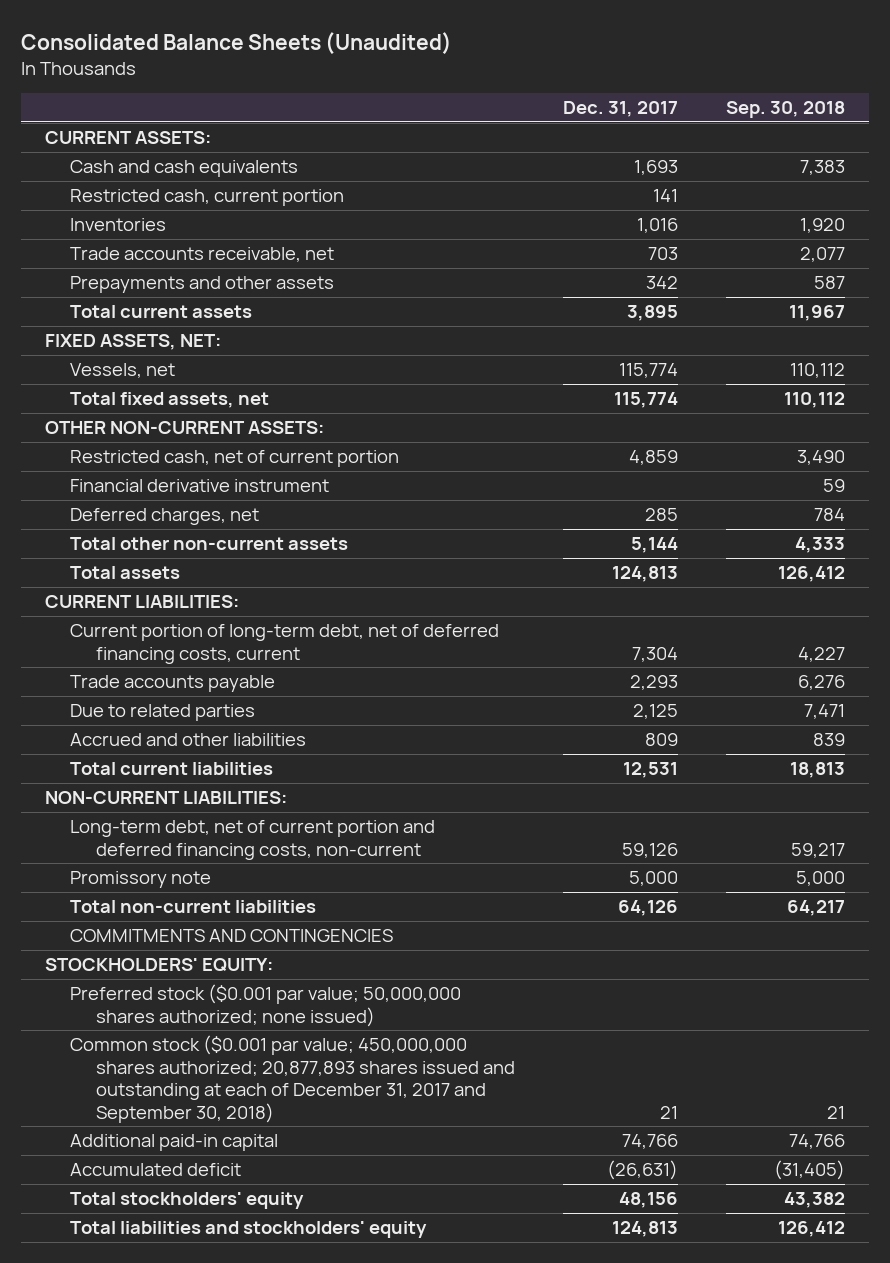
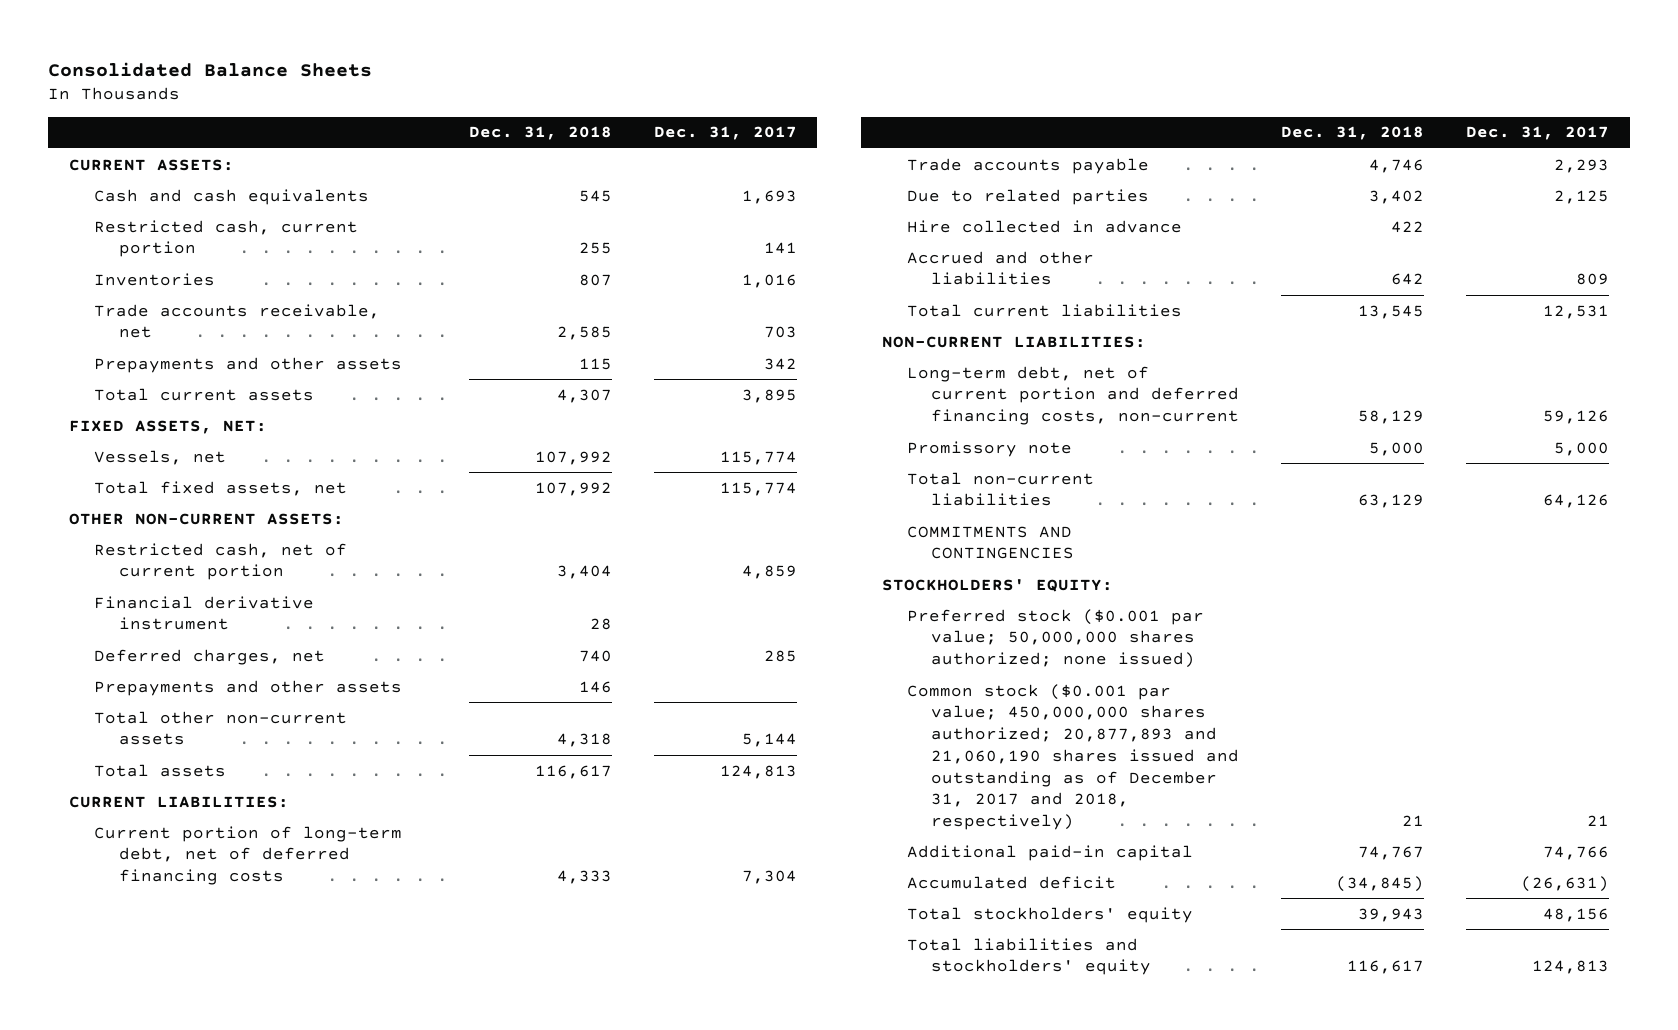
- Consolidated Balance Sheets (Unaudited)
+ Consolidated Balance Sheets
- | Dec. 31, 2017 | Sep. 30, 2018
+ | Dec. 31, 2018 | Dec. 31, 2017
+ Prepayments and other assets | 146 |
- Current portion of long-term debt, net of deferred financing costs, current | 7,304 | 4,227
+ Current portion of long-term debt, net of deferred financing costs | 4,333 | 7,304
+ Hire collected in advance | 422 |
- Common stock ($0.001 par value; 450,000,000 shares authorized; 20,877,893 shares issued and outstanding at each of December 31, 2017 and September 30, 2018) | 21 | 21
+ Common stock ($0.001 par value; 450,000,000 shares authorized; 20,877,893 and 21,060,190 shares issued and outstanding as of December 31, 2017 and 2018, respectively) | 21 | 21

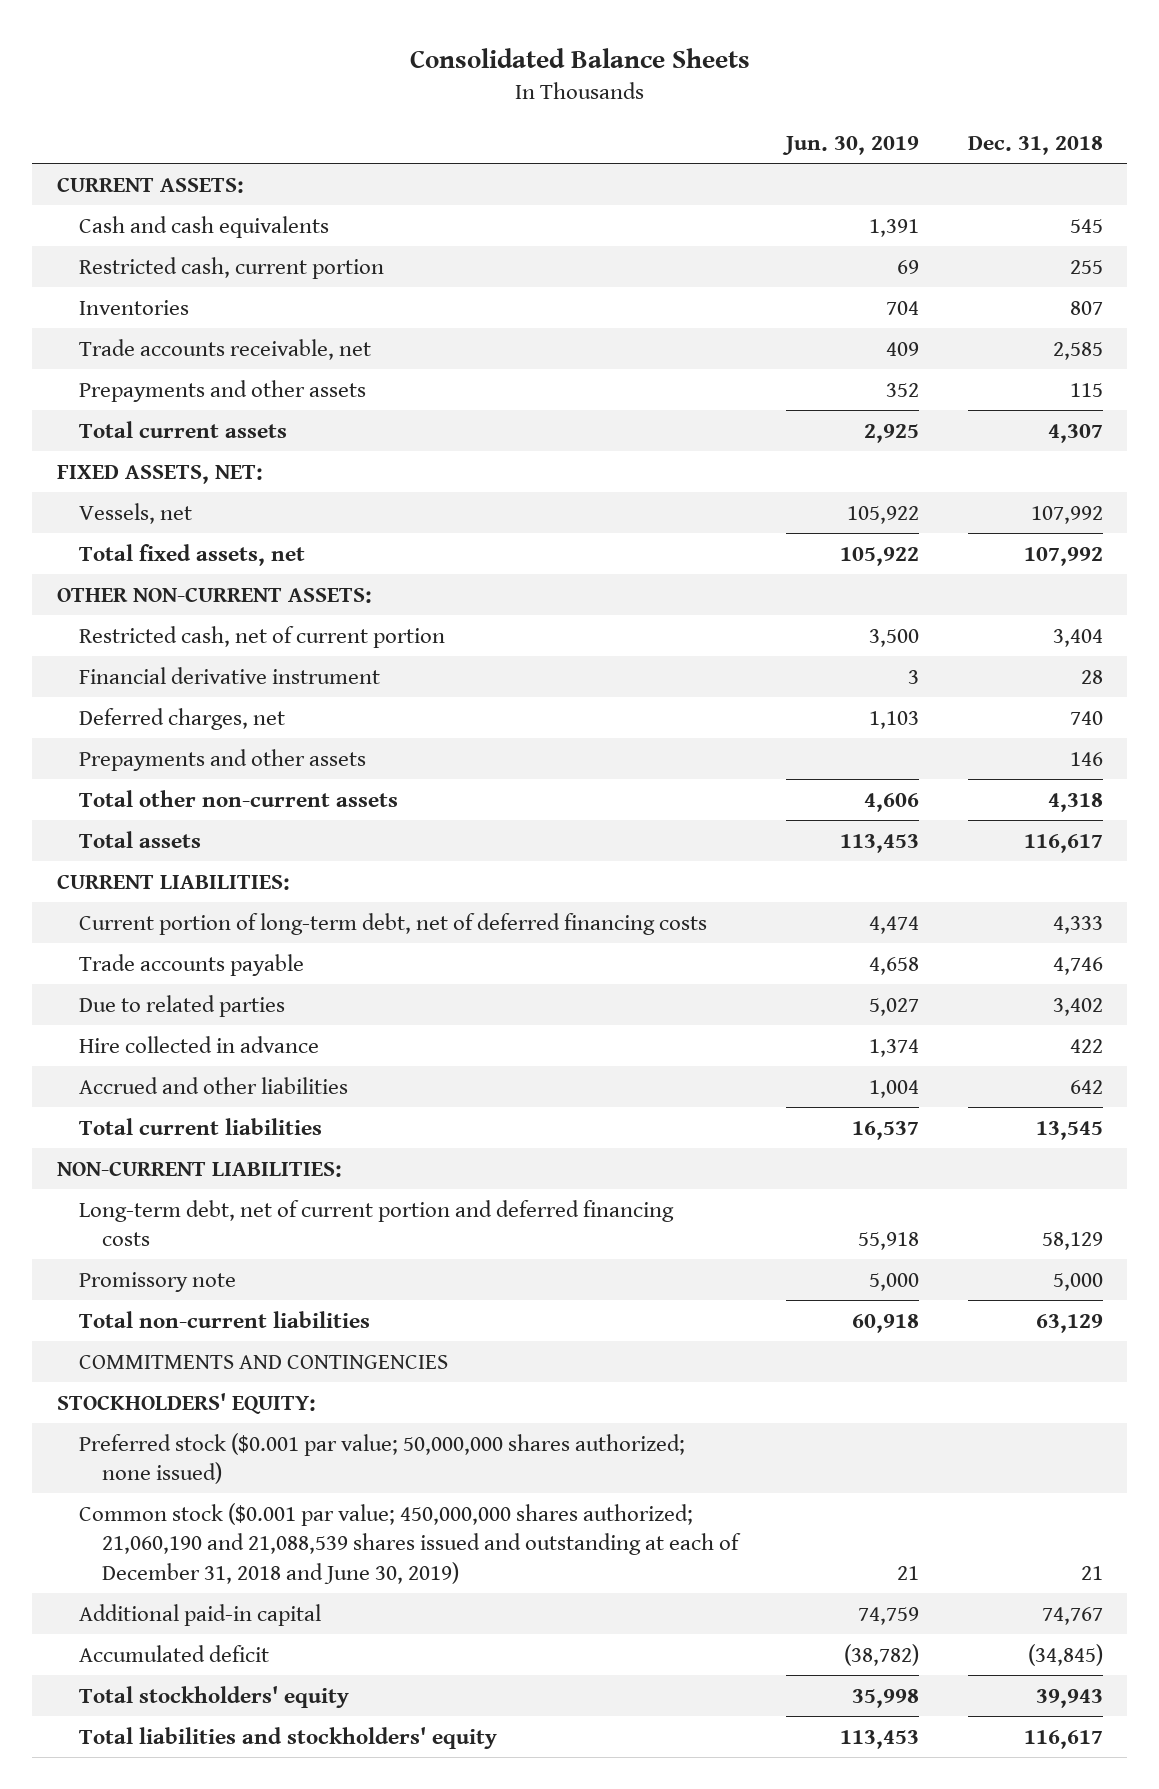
- | Dec. 31, 2018 | Dec. 31, 2017
+ | Jun. 30, 2019 | Dec. 31, 2018
- Long-term debt, net of current portion and deferred financing costs, non-current | 58,129 | 59,126
+ Long-term debt, net of current portion and deferred financing costs | 55,918 | 58,129
- Common stock ($0.001 par value; 450,000,000 shares authorized; 20,877,893 and 21,060,190 shares issued and outstanding as of December 31, 2017 and 2018, respectively) | 21 | 21
+ Common stock ($0.001 par value; 450,000,000 shares authorized; 21,060,190 and 21,088,539 shares issued and outstanding at each of December 31, 2018 and June 30, 2019) | 21 | 21

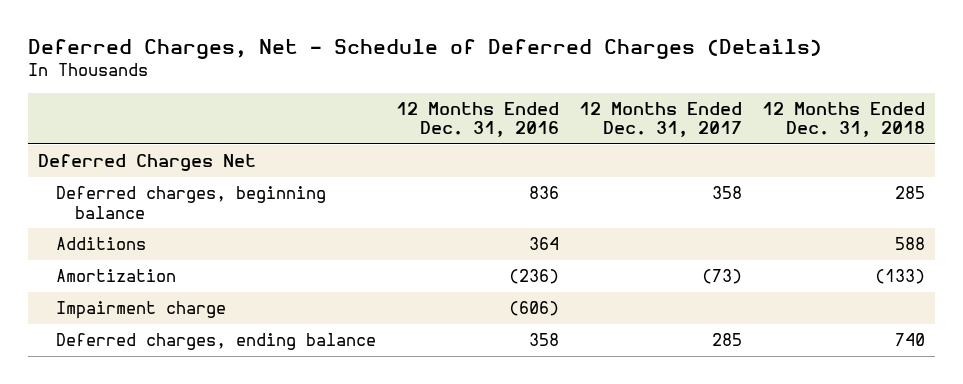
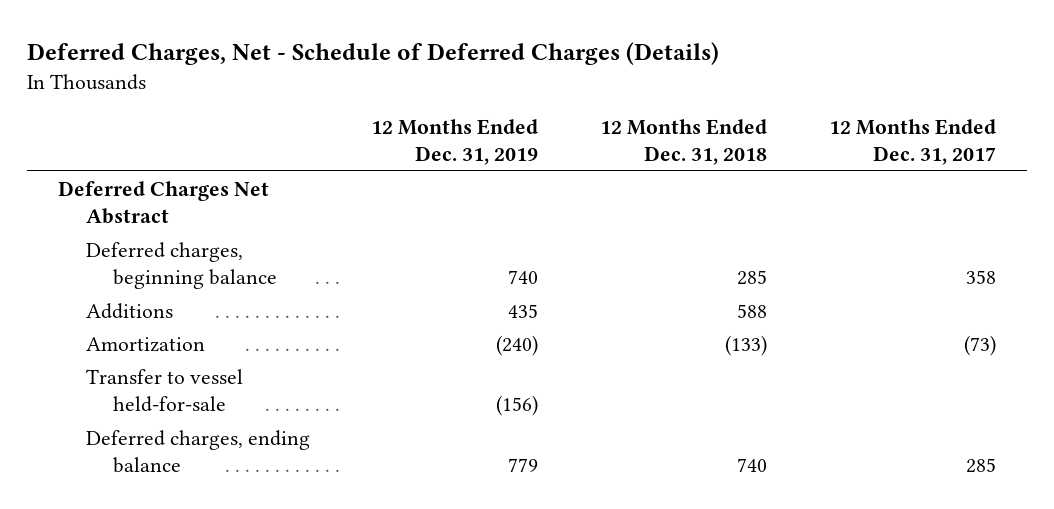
- | 12 Months Ended Dec. 31, 2016 | 12 Months Ended Dec. 31, 2017 | 12 Months Ended Dec. 31, 2018
+ | 12 Months Ended Dec. 31, 2019 | 12 Months Ended Dec. 31, 2018 | 12 Months Ended Dec. 31, 2017
- Deferred Charges Net
+ Deferred Charges Net Abstract
- Impairment charge | (606) | |
+ Transfer to vessel held-for-sale | (156) | |

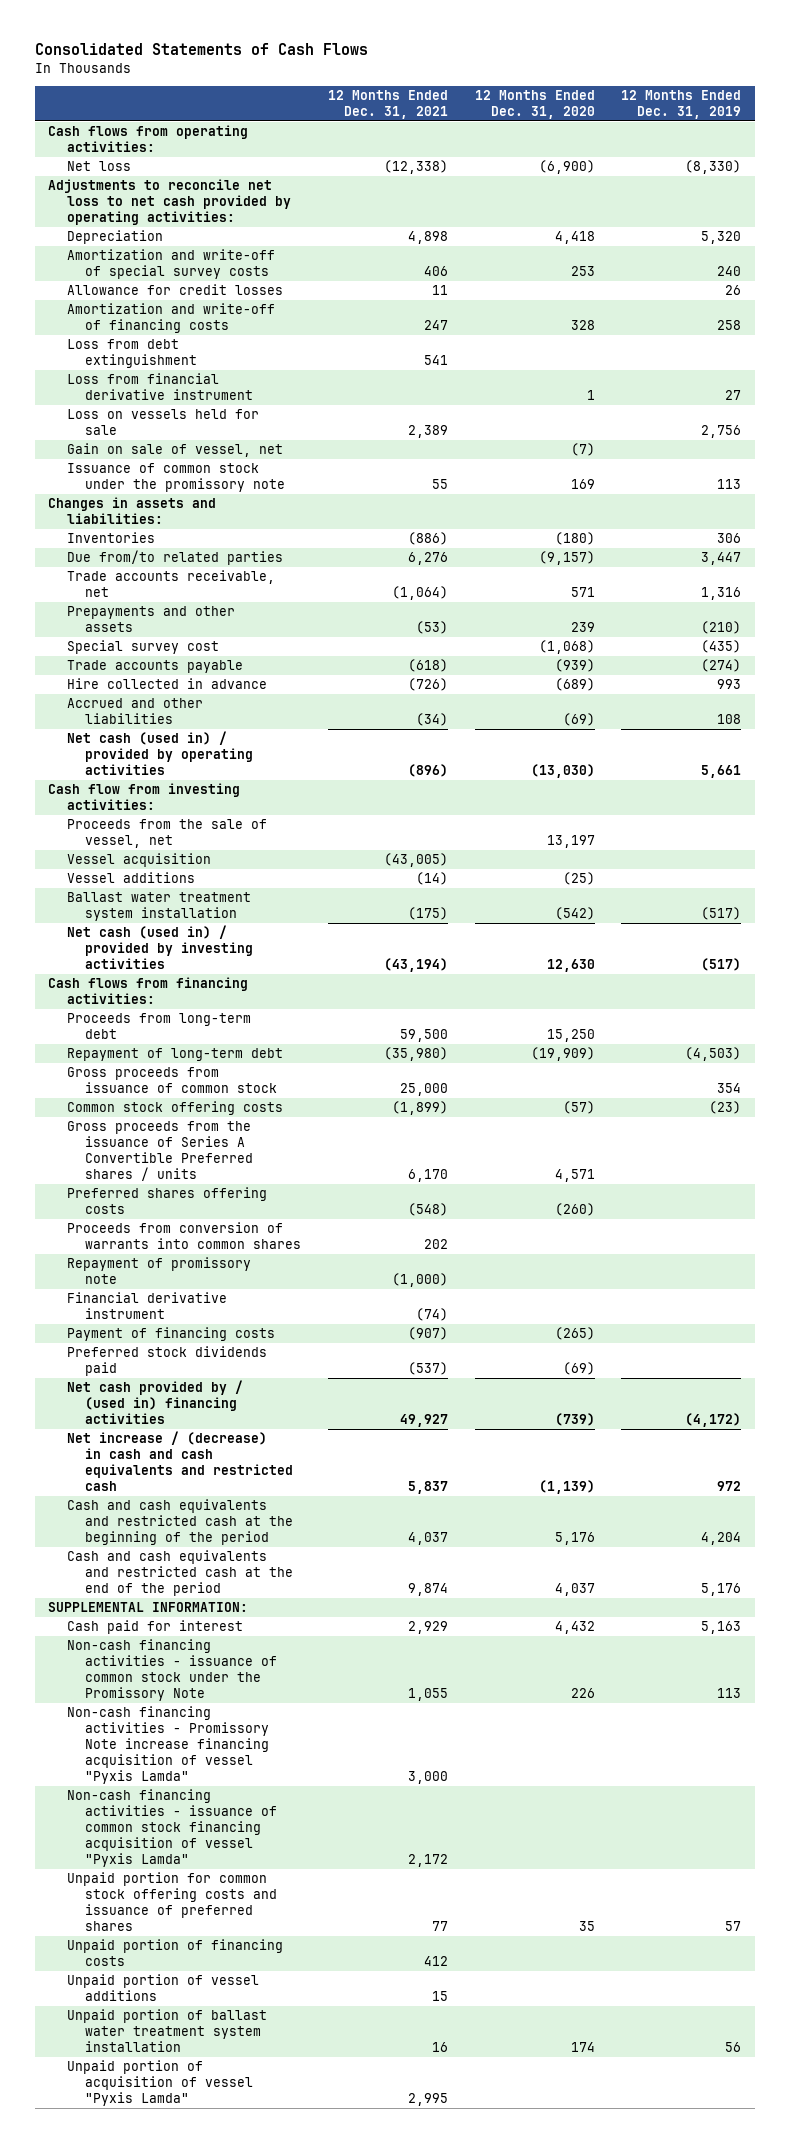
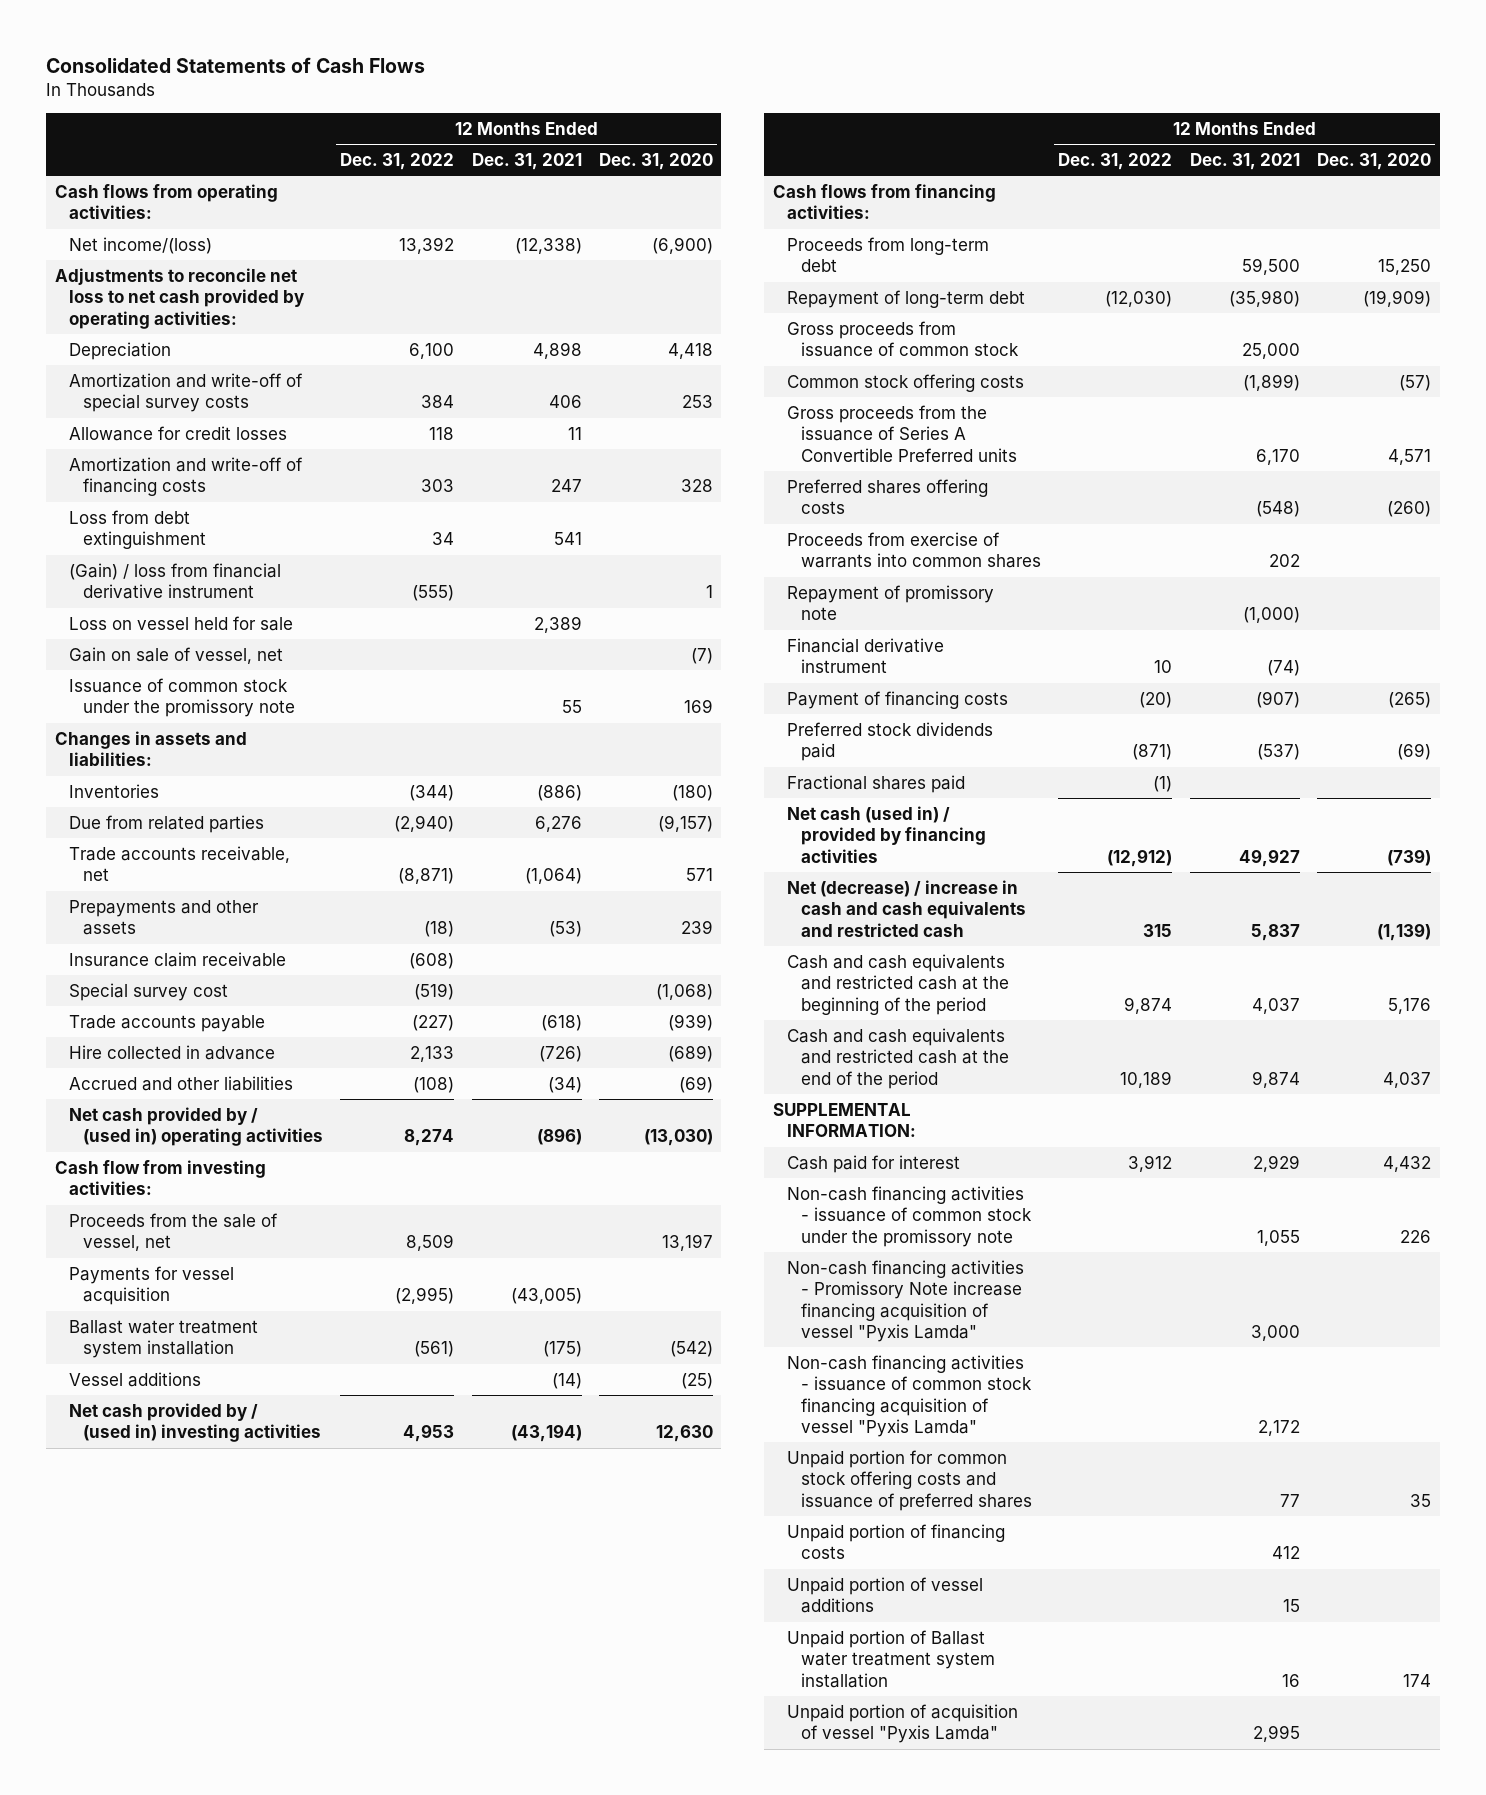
- | 12 Months Ended Dec. 31, 2021 | 12 Months Ended Dec. 31, 2020 | 12 Months Ended Dec. 31, 2019
+ | 12 Months Ended Dec. 31, 2022 | 12 Months Ended Dec. 31, 2021 | 12 Months Ended Dec. 31, 2020
- Net loss | (12,338) | (6,900) | (8,330)
+ Net income/(loss) | 13,392 | (12,338) | (6,900)
- Loss from financial derivative instrument | | 1 | 27
- Loss on vessels held for sale | 2,389 | | 2,756
+ (Gain) / loss from financial derivative instrument | (555) | | 1
+ Loss on vessel held for sale | | 2,389 |
- Due from/to related parties | 6,276 | (9,157) | 3,447
+ Due from related parties | (2,940) | 6,276 | (9,157)
+ Insurance claim receivable | (608) | |
- Net cash (used in) / provided by operating activities | (896) | (13,030) | 5,661
+ Net cash provided by / (used in) operating activities | 8,274 | (896) | (13,030)
- Vessel acquisition | (43,005) | |
+ Payments for vessel acquisition | (2,995) | (43,005) |
- Net cash (used in) / provided by investing activities | (43,194) | 12,630 | (517)
moved down: Vessel additions | | (14) | (25)
+ Net cash provided by / (used in) investing activities | 4,953 | (43,194) | 12,630
- Gross proceeds from the issuance of Series A Convertible Preferred shares / units | 6,170 | 4,571 |
+ Gross proceeds from the issuance of Series A Convertible Preferred units | | 6,170 | 4,571
- Proceeds from conversion of warrants into common shares | 202 | |
+ Proceeds from exercise of warrants into common shares | | 202 |
- Net cash provided by / (used in) financing activities | 49,927 | (739) | (4,172)
- Net increase / (decrease) in cash and cash equivalents and restricted cash | 5,837 | (1,139) | 972
+ Fractional shares paid | (1) | |
+ Net cash (used in) / provided by financing activities | (12,912) | 49,927 | (739)
+ Net (decrease) / increase in cash and cash equivalents and restricted cash | 315 | 5,837 | (1,139)
- Non-cash financing activities - issuance of common stock under the Promissory Note | 1,055 | 226 | 113
+ Non-cash financing activities - issuance of common stock under the promissory note | | 1,055 | 226
- Unpaid portion of ballast water treatment system installation | 16 | 174 | 56
+ Unpaid portion of Ballast water treatment system installation | | 16 | 174

